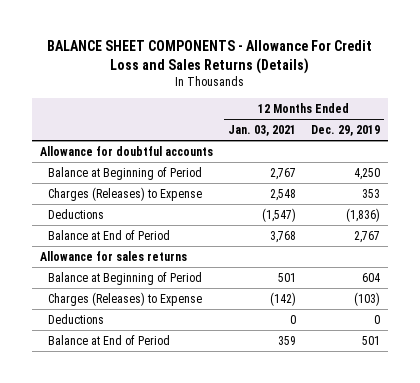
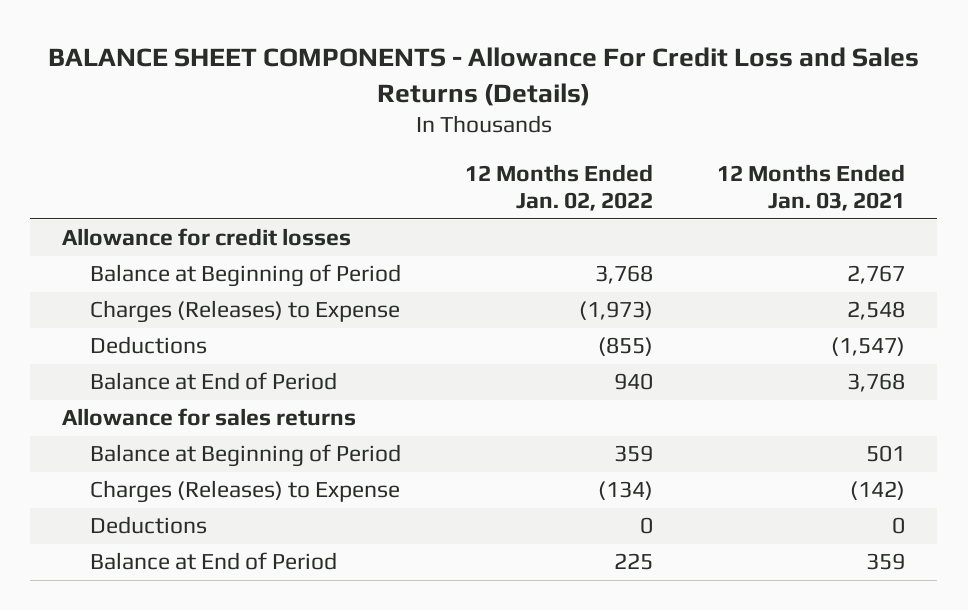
- | 12 Months Ended Jan. 03, 2021 | 12 Months Ended Dec. 29, 2019
+ | 12 Months Ended Jan. 02, 2022 | 12 Months Ended Jan. 03, 2021
- Allowance for doubtful accounts
+ Allowance for credit losses

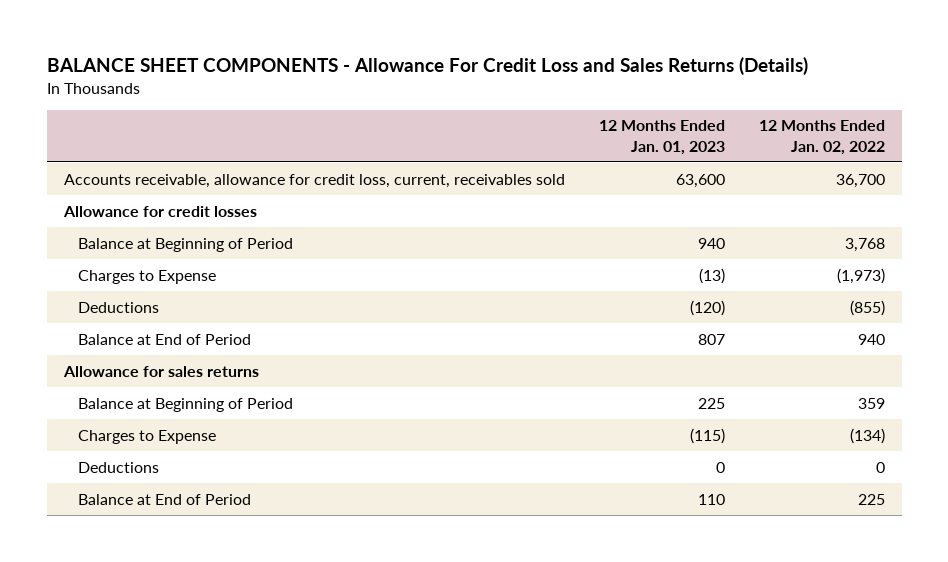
- | 12 Months Ended Jan. 02, 2022 | 12 Months Ended Jan. 03, 2021
+ | 12 Months Ended Jan. 01, 2023 | 12 Months Ended Jan. 02, 2022
+ Accounts receivable, allowance for credit loss, current, receivables sold | 63,600 | 36,700
- Charges (Releases) to Expense | (1,973) | 2,548
+ Charges to Expense | (13) | (1,973)
- Charges (Releases) to Expense | (134) | (142)
+ Charges to Expense | (115) | (134)

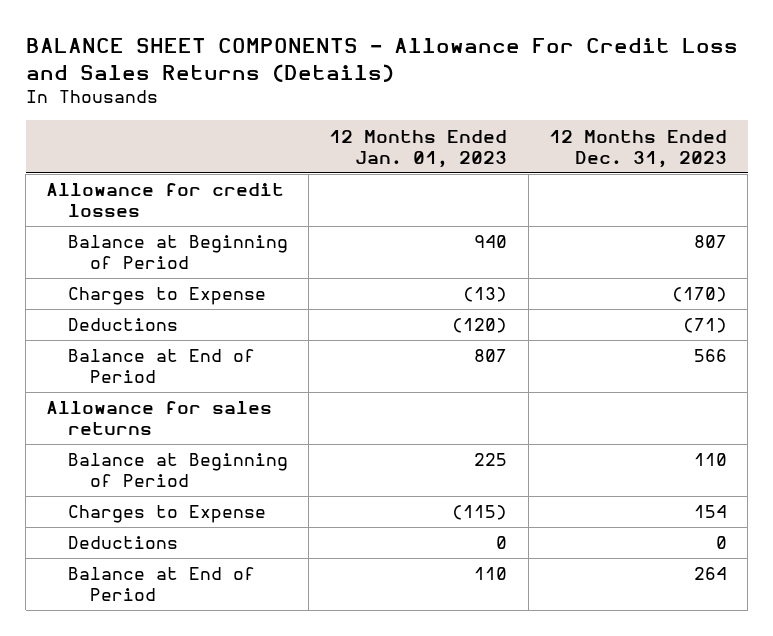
- | 12 Months Ended Jan. 01, 2023 | 12 Months Ended Jan. 02, 2022
+ | 12 Months Ended Jan. 01, 2023 | 12 Months Ended Dec. 31, 2023
- Accounts receivable, allowance for credit loss, current, receivables sold | 63,600 | 36,700

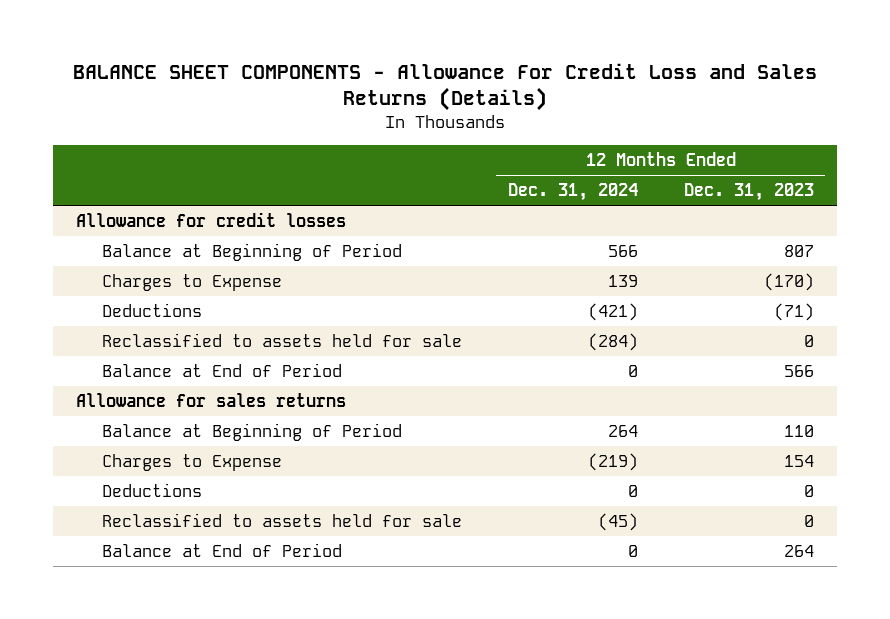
- | 12 Months Ended Jan. 01, 2023 | 12 Months Ended Dec. 31, 2023
+ | 12 Months Ended Dec. 31, 2024 | 12 Months Ended Dec. 31, 2023
+ Reclassified to assets held for sale | (284) | 0
+ Reclassified to assets held for sale | (45) | 0

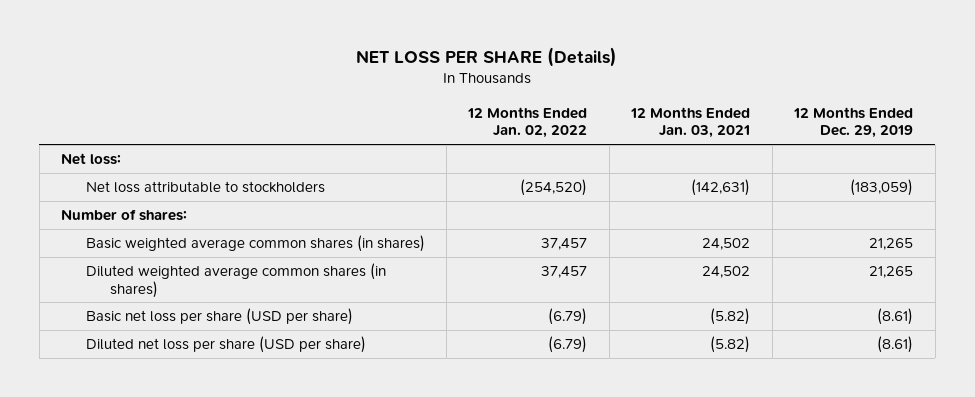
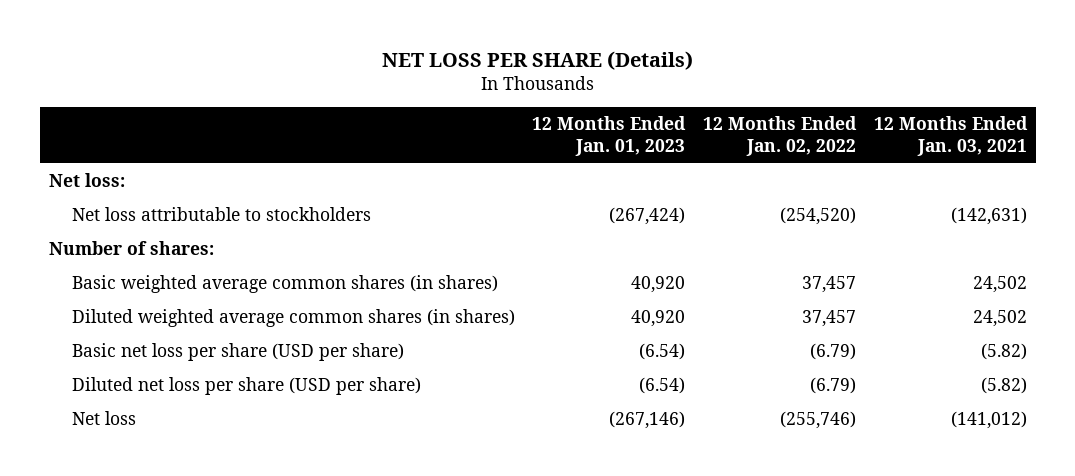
- | 12 Months Ended Jan. 02, 2022 | 12 Months Ended Jan. 03, 2021 | 12 Months Ended Dec. 29, 2019
+ | 12 Months Ended Jan. 01, 2023 | 12 Months Ended Jan. 02, 2022 | 12 Months Ended Jan. 03, 2021
+ Net loss | (267,146) | (255,746) | (141,012)

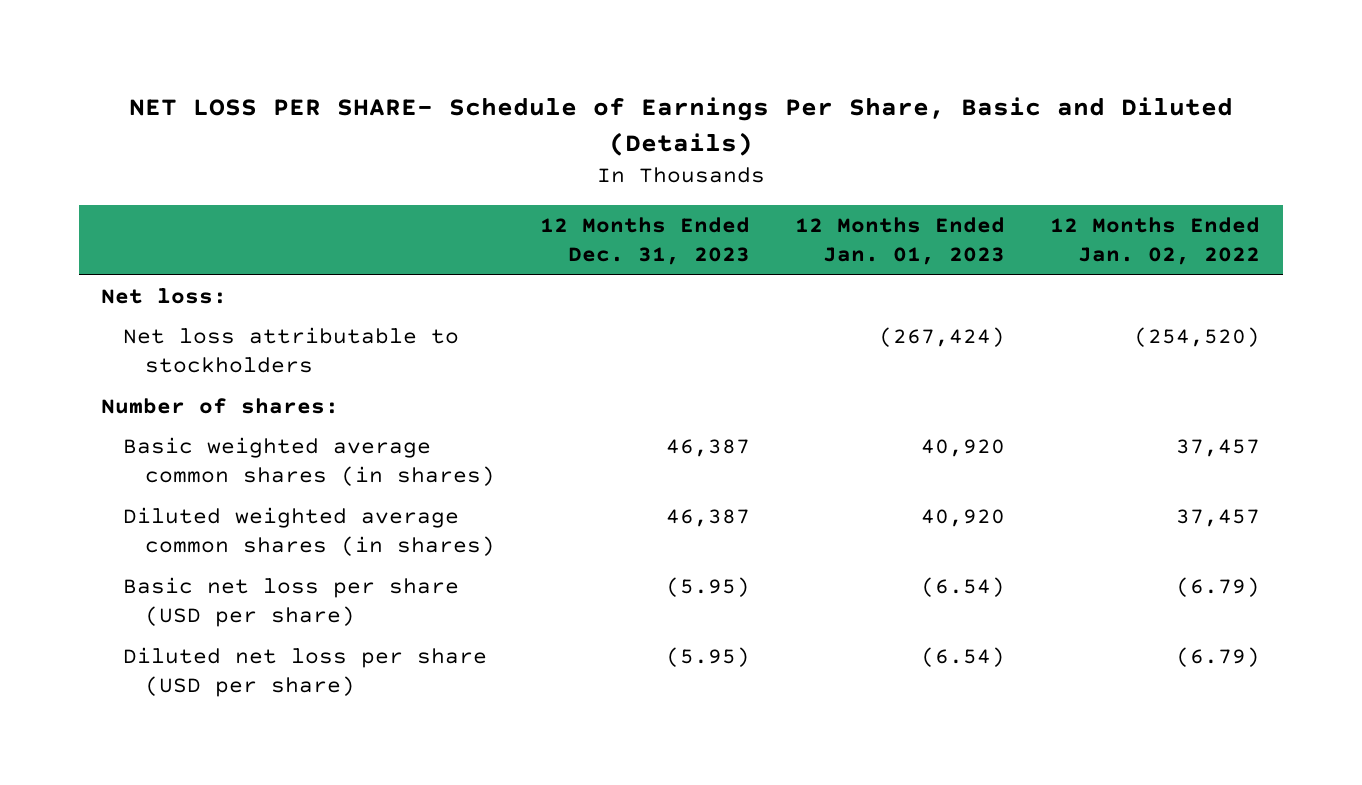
- NET LOSS PER SHARE (Details)
+ NET LOSS PER SHARE- Schedule of Earnings Per Share, Basic and Diluted (Details)
- | 12 Months Ended Jan. 01, 2023 | 12 Months Ended Jan. 02, 2022 | 12 Months Ended Jan. 03, 2021
+ | 12 Months Ended Dec. 31, 2023 | 12 Months Ended Jan. 01, 2023 | 12 Months Ended Jan. 02, 2022
- Net loss | (267,146) | (255,746) | (141,012)

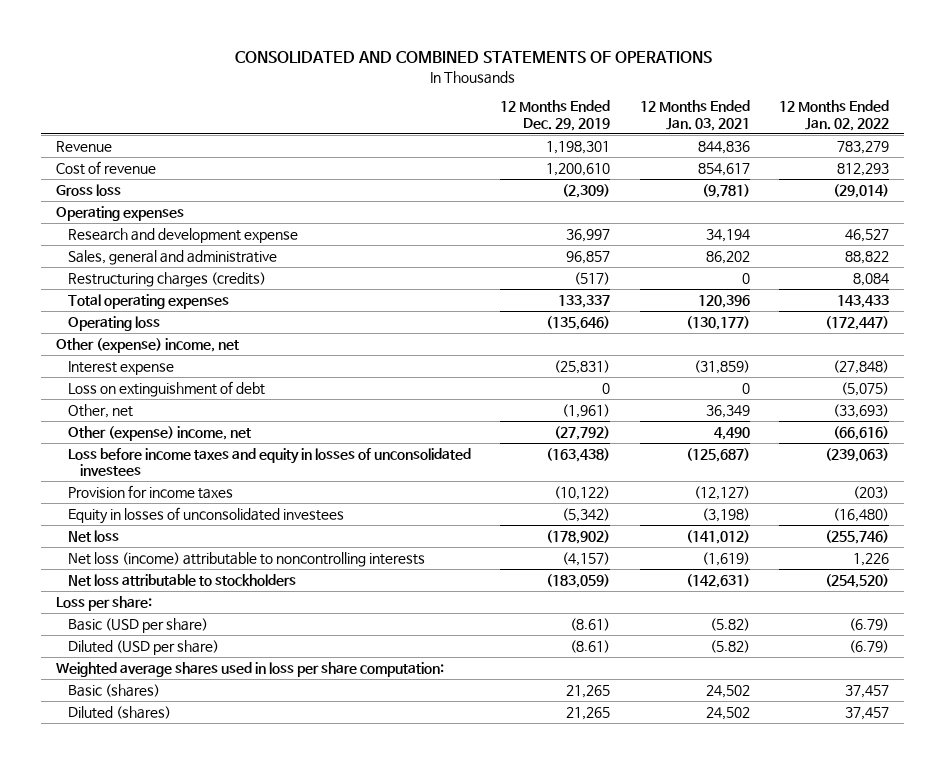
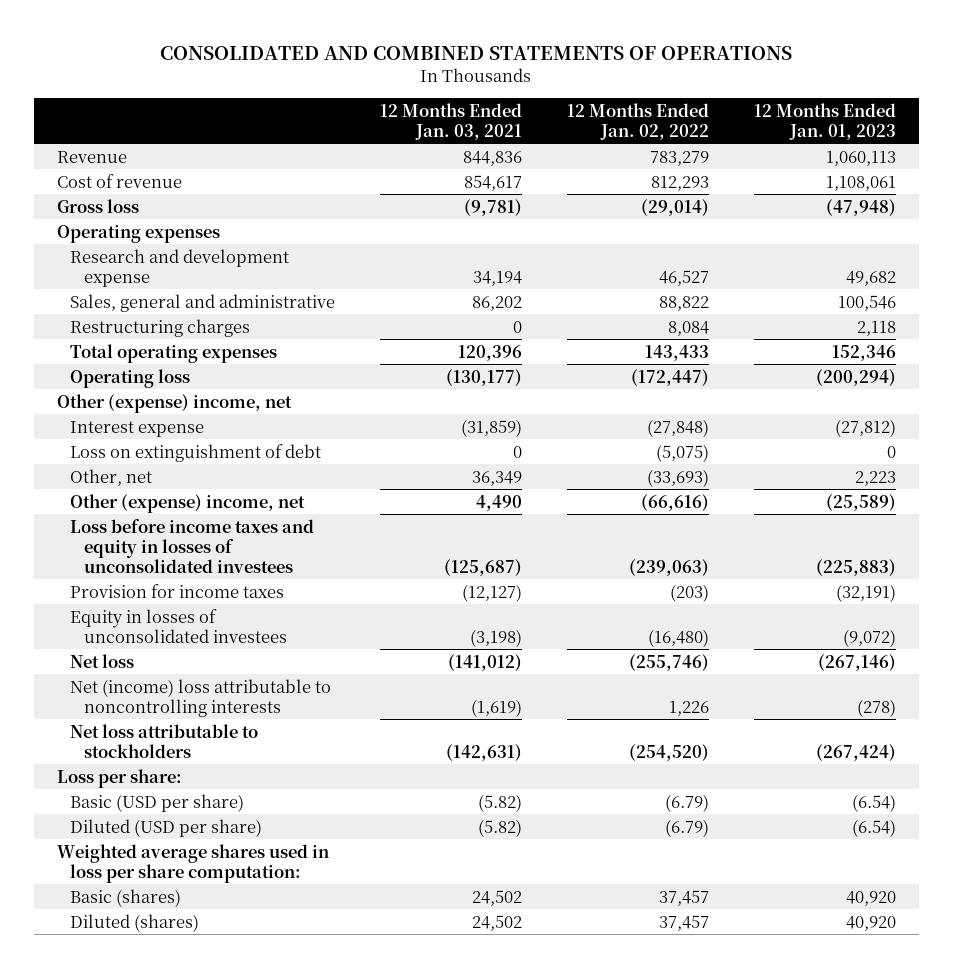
- | 12 Months Ended Dec. 29, 2019 | 12 Months Ended Jan. 03, 2021 | 12 Months Ended Jan. 02, 2022
+ | 12 Months Ended Jan. 03, 2021 | 12 Months Ended Jan. 02, 2022 | 12 Months Ended Jan. 01, 2023
- Restructuring charges (credits) | (517) | 0 | 8,084
+ Restructuring charges | 0 | 8,084 | 2,118
- Net loss (income) attributable to noncontrolling interests | (4,157) | (1,619) | 1,226
+ Net (income) loss attributable to noncontrolling interests | (1,619) | 1,226 | (278)

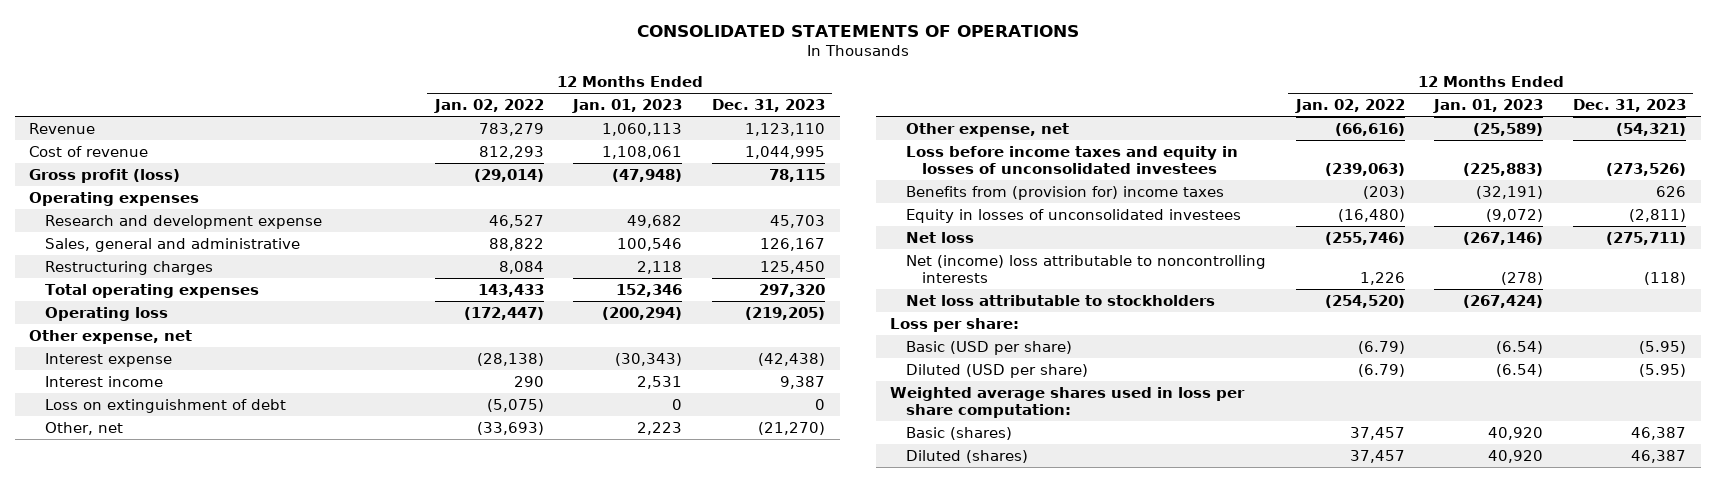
- CONSOLIDATED AND COMBINED STATEMENTS OF OPERATIONS
+ CONSOLIDATED STATEMENTS OF OPERATIONS
- | 12 Months Ended Jan. 03, 2021 | 12 Months Ended Jan. 02, 2022 | 12 Months Ended Jan. 01, 2023
+ | 12 Months Ended Jan. 02, 2022 | 12 Months Ended Jan. 01, 2023 | 12 Months Ended Dec. 31, 2023
- Gross loss | (9,781) | (29,014) | (47,948)
+ Gross profit (loss) | (29,014) | (47,948) | 78,115
- Other (expense) income, net
- Interest expense | (31,859) | (27,848) | (27,812)
+ Other expense, net
+ Interest expense | (28,138) | (30,343) | (42,438)
+ Interest income | 290 | 2,531 | 9,387
- Other (expense) income, net | 4,490 | (66,616) | (25,589)
+ Other expense, net | (66,616) | (25,589) | (54,321)
- Provision for income taxes | (12,127) | (203) | (32,191)
+ Benefits from (provision for) income taxes | (203) | (32,191) | 626

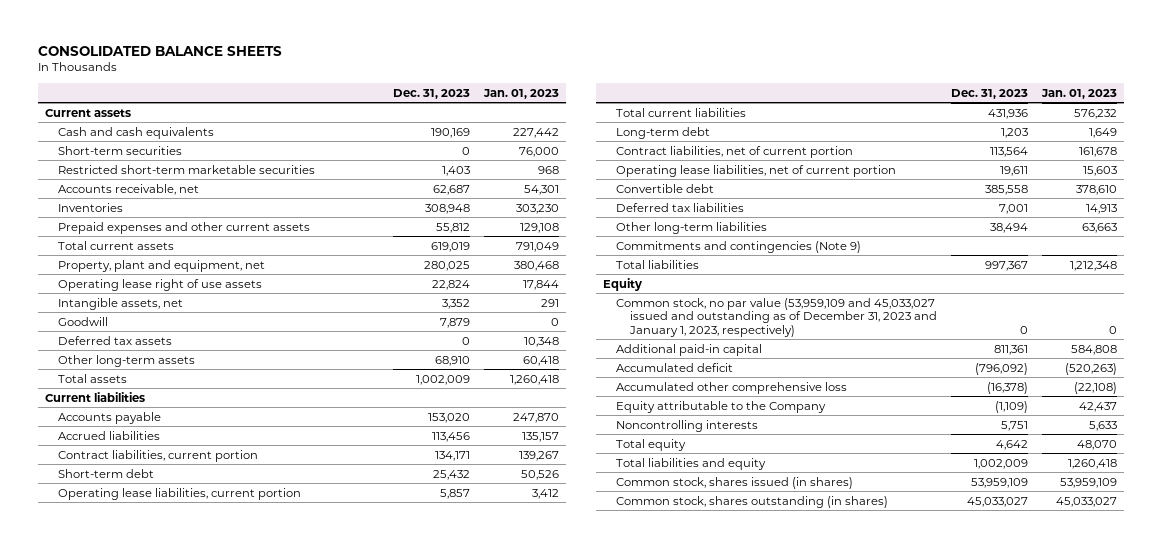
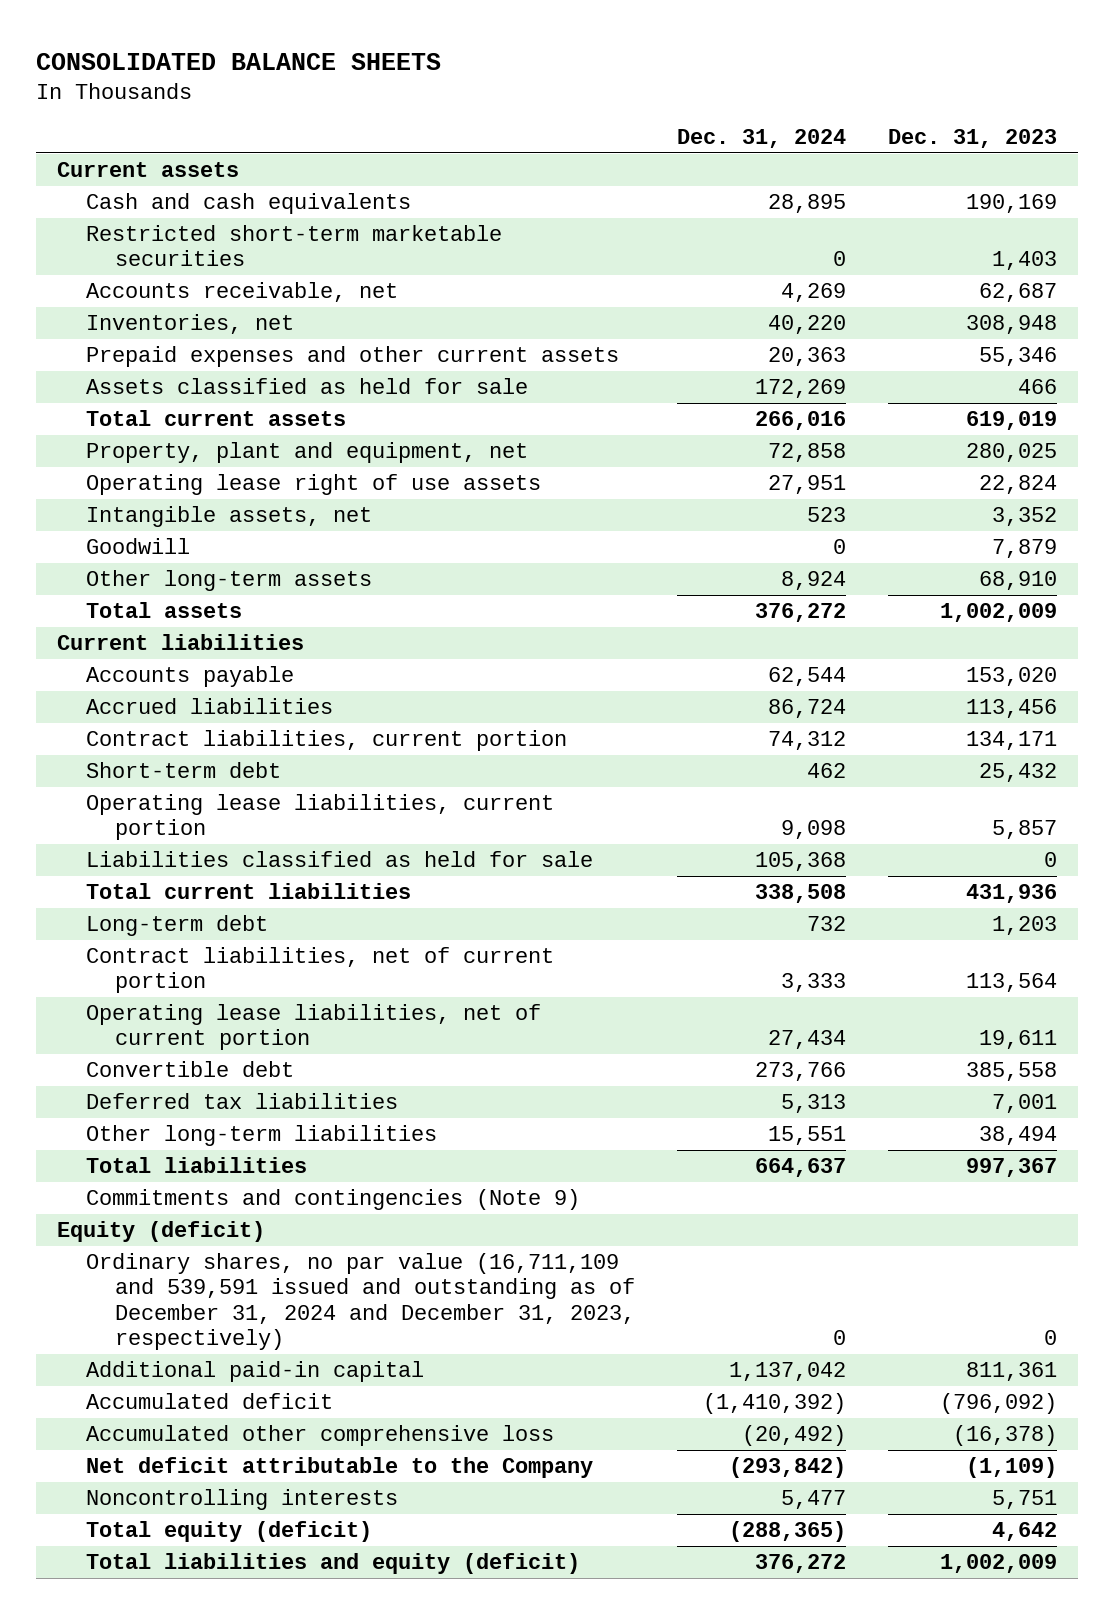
- | Dec. 31, 2023 | Jan. 01, 2023
+ | Dec. 31, 2024 | Dec. 31, 2023
- Short-term securities | 0 | 76,000
- Inventories | 308,948 | 303,230
- Prepaid expenses and other current assets | 55,812 | 129,108
+ Inventories, net | 40,220 | 308,948
+ Prepaid expenses and other current assets | 20,363 | 55,346
+ Assets classified as held for sale | 172,269 | 466
- Deferred tax assets | 0 | 10,348
+ Liabilities classified as held for sale | 105,368 | 0
- Equity
- Common stock, no par value (53,959,109 and 45,033,027 issued and outstanding as of December 31, 2023 and January 1, 2023, respectively) | 0 | 0
moved down: Commitments and contingencies (Note 9)
+ Equity (deficit)
+ Ordinary shares, no par value (16,711,109 and 539,591 issued and outstanding as of December 31, 2024 and December 31, 2023, respectively) | 0 | 0
- Equity attributable to the Company | (1,109) | 42,437
+ Net deficit attributable to the Company | (293,842) | (1,109)
- Total equity | 4,642 | 48,070
- Total liabilities and equity | 1,002,009 | 1,260,418
- Common stock, shares issued (in shares) | 53,959,109 | 53,959,109
- Common stock, shares outstanding (in shares) | 45,033,027 | 45,033,027
+ Total equity (deficit) | (288,365) | 4,642
+ Total liabilities and equity (deficit) | 376,272 | 1,002,009

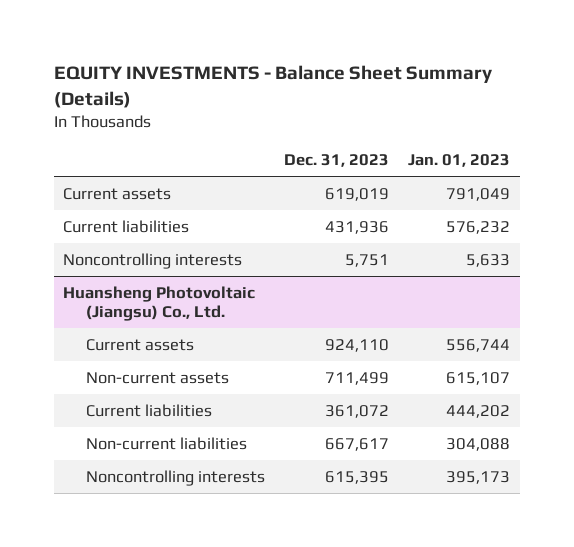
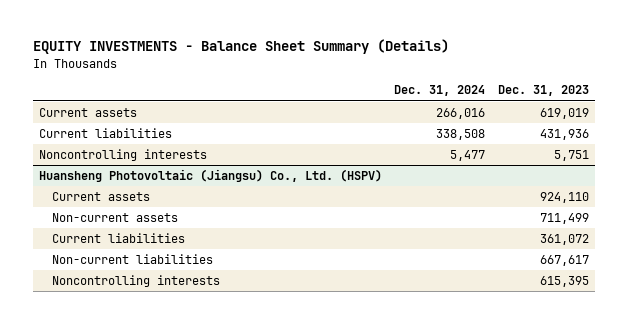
- | Dec. 31, 2023 | Jan. 01, 2023
+ | Dec. 31, 2024 | Dec. 31, 2023
- Huansheng Photovoltaic (Jiangsu) Co., Ltd.
+ Huansheng Photovoltaic (Jiangsu) Co., Ltd. (HSPV)

